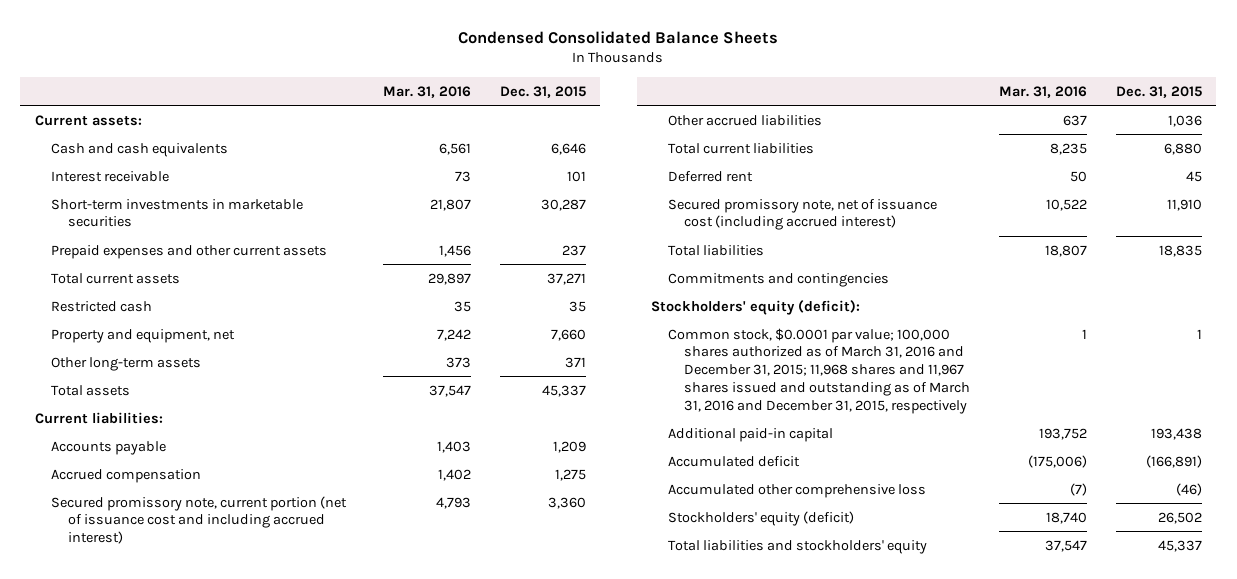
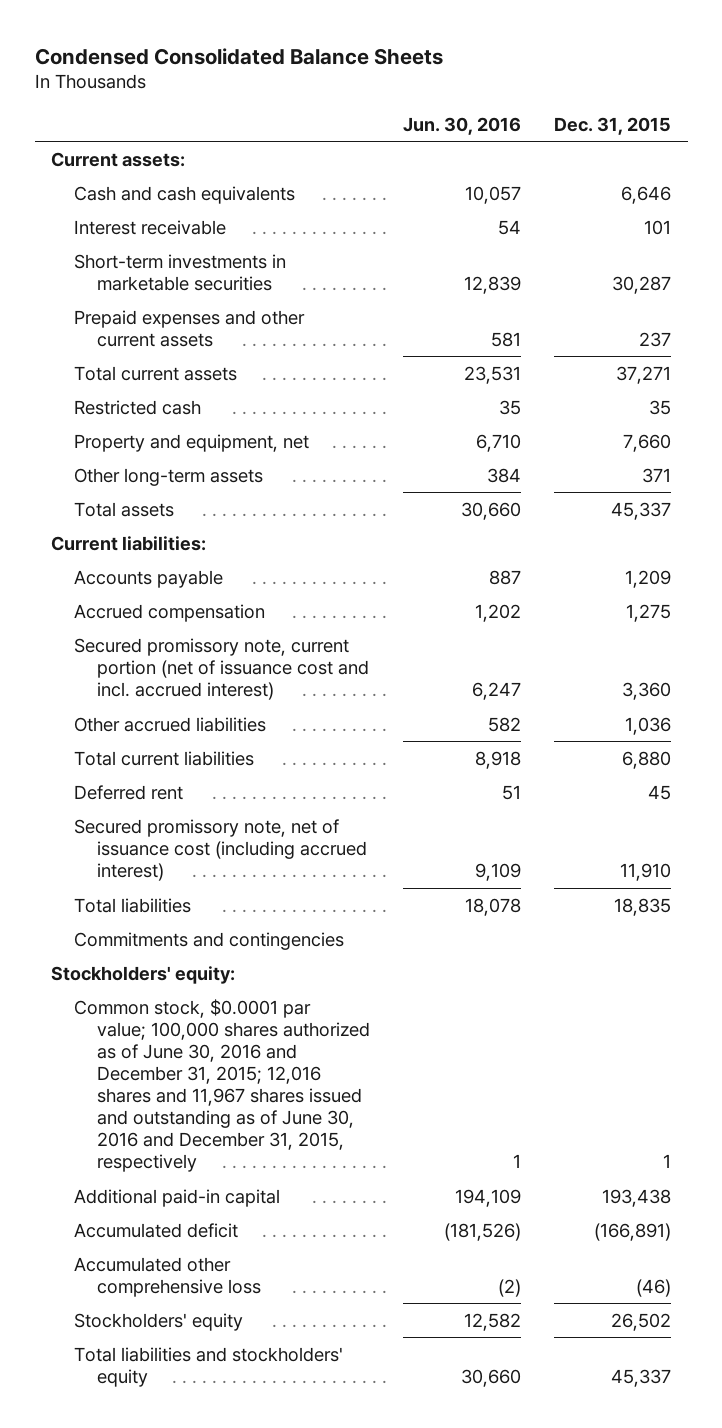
- | Mar. 31, 2016 | Dec. 31, 2015
+ | Jun. 30, 2016 | Dec. 31, 2015
- Secured promissory note, current portion (net of issuance cost and including accrued interest) | 4,793 | 3,360
+ Secured promissory note, current portion (net of issuance cost and incl. accrued interest) | 6,247 | 3,360
- Stockholders' equity (deficit):
- Common stock, $0.0001 par value; 100,000 shares authorized as of March 31, 2016 and December 31, 2015; 11,968 shares and 11,967 shares issued and outstanding as of March 31, 2016 and December 31, 2015, respectively | 1 | 1
+ Stockholders' equity:
+ Common stock, $0.0001 par value; 100,000 shares authorized as of June 30, 2016 and December 31, 2015; 12,016 shares and 11,967 shares issued and outstanding as of June 30, 2016 and December 31, 2015, respectively | 1 | 1
- Stockholders' equity (deficit) | 18,740 | 26,502
+ Stockholders' equity | 12,582 | 26,502

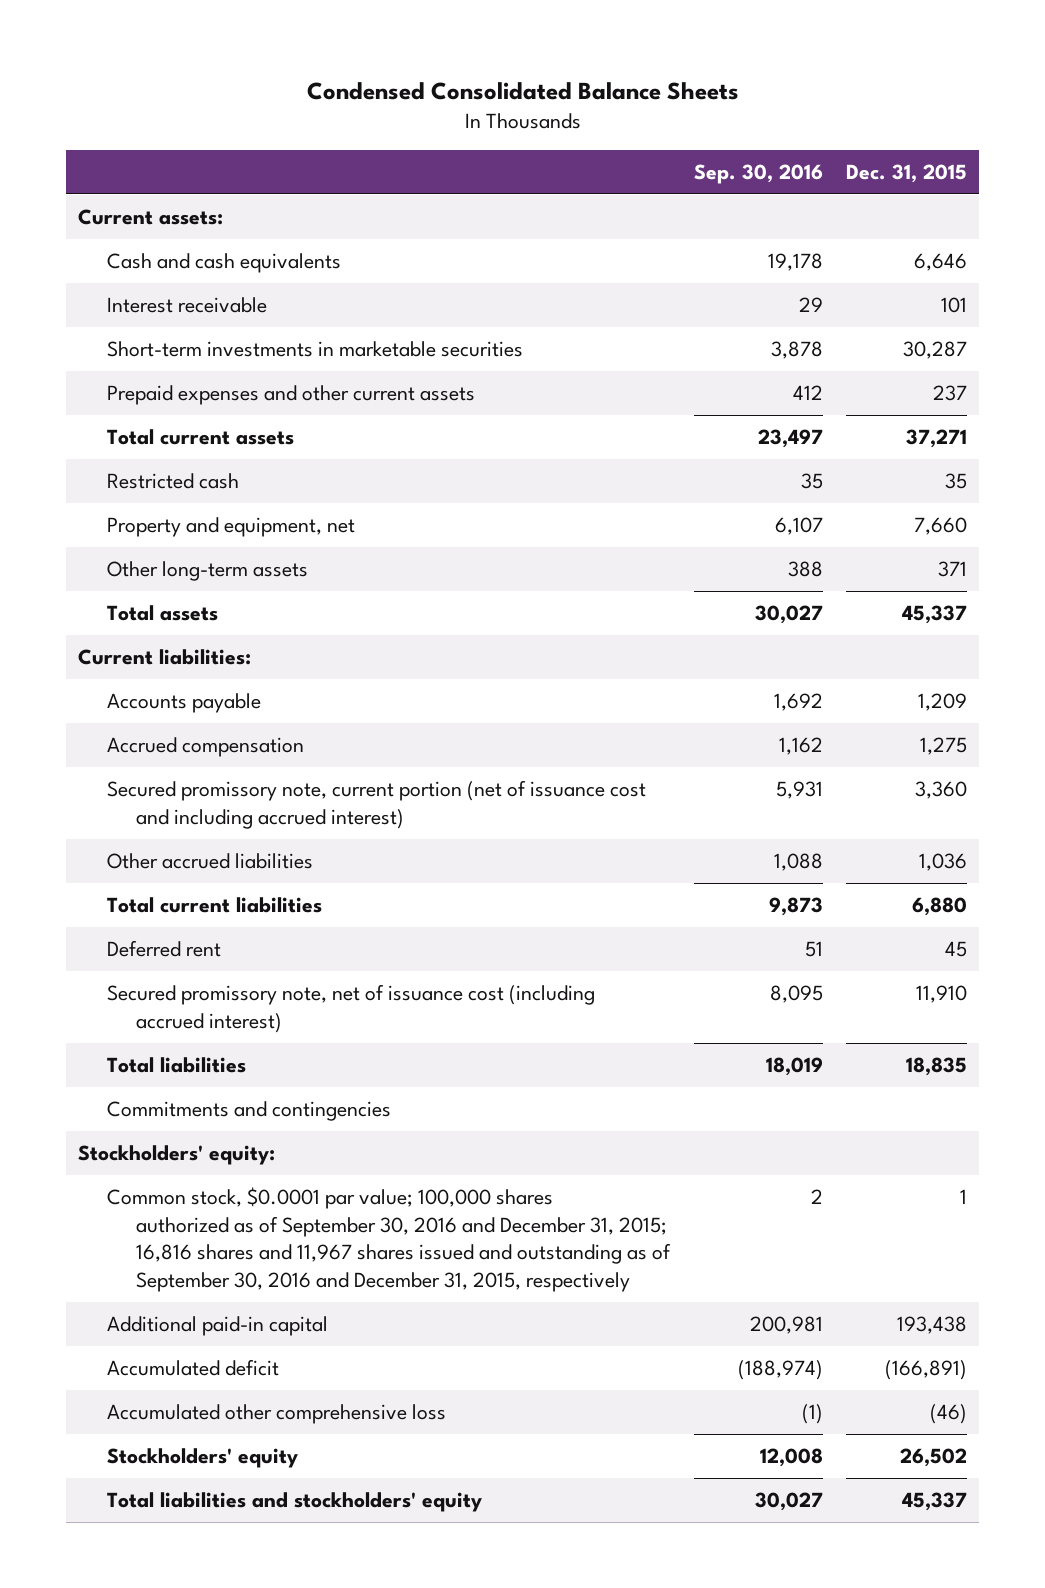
- | Jun. 30, 2016 | Dec. 31, 2015
+ | Sep. 30, 2016 | Dec. 31, 2015
- Secured promissory note, current portion (net of issuance cost and incl. accrued interest) | 6,247 | 3,360
+ Secured promissory note, current portion (net of issuance cost and including accrued interest) | 5,931 | 3,360
- Common stock, $0.0001 par value; 100,000 shares authorized as of June 30, 2016 and December 31, 2015; 12,016 shares and 11,967 shares issued and outstanding as of June 30, 2016 and December 31, 2015, respectively | 1 | 1
+ Common stock, $0.0001 par value; 100,000 shares authorized as of September 30, 2016 and December 31, 2015; 16,816 shares and 11,967 shares issued and outstanding as of September 30, 2016 and December 31, 2015, respectively | 2 | 1

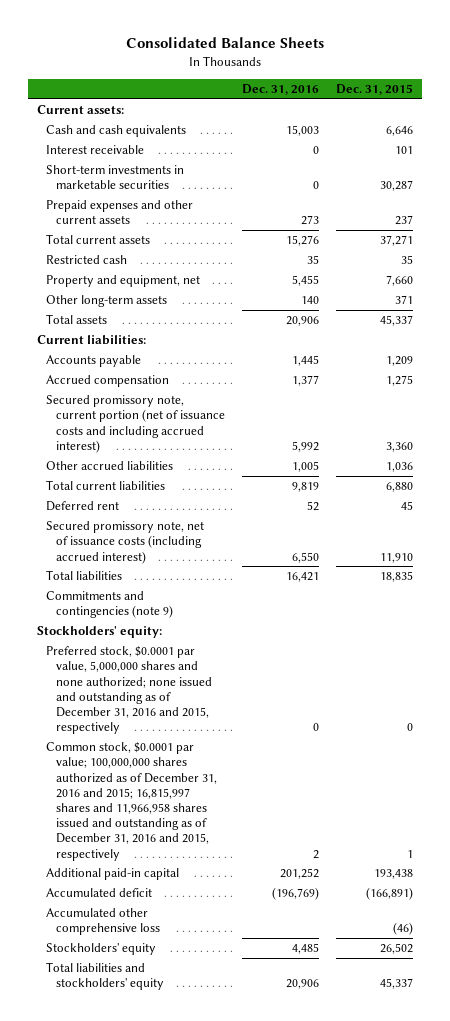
- Condensed Consolidated Balance Sheets
+ Consolidated Balance Sheets
- | Sep. 30, 2016 | Dec. 31, 2015
+ | Dec. 31, 2016 | Dec. 31, 2015
- Secured promissory note, current portion (net of issuance cost and including accrued interest) | 5,931 | 3,360
+ Secured promissory note, current portion (net of issuance costs and including accrued interest) | 5,992 | 3,360
- Secured promissory note, net of issuance cost (including accrued interest) | 8,095 | 11,910
+ Secured promissory note, net of issuance costs (including accrued interest) | 6,550 | 11,910
- Commitments and contingencies
+ Commitments and contingencies (note 9)
- Common stock, $0.0001 par value; 100,000 shares authorized as of September 30, 2016 and December 31, 2015; 16,816 shares and 11,967 shares issued and outstanding as of September 30, 2016 and December 31, 2015, respectively | 2 | 1
+ Preferred stock, $0.0001 par value, 5,000,000 shares and none authorized; none issued and outstanding as of December 31, 2016 and 2015, respectively | 0 | 0
+ Common stock, $0.0001 par value; 100,000,000 shares authorized as of December 31, 2016 and 2015; 16,815,997 shares and 11,966,958 shares issued and outstanding as of December 31, 2016 and 2015, respectively | 2 | 1

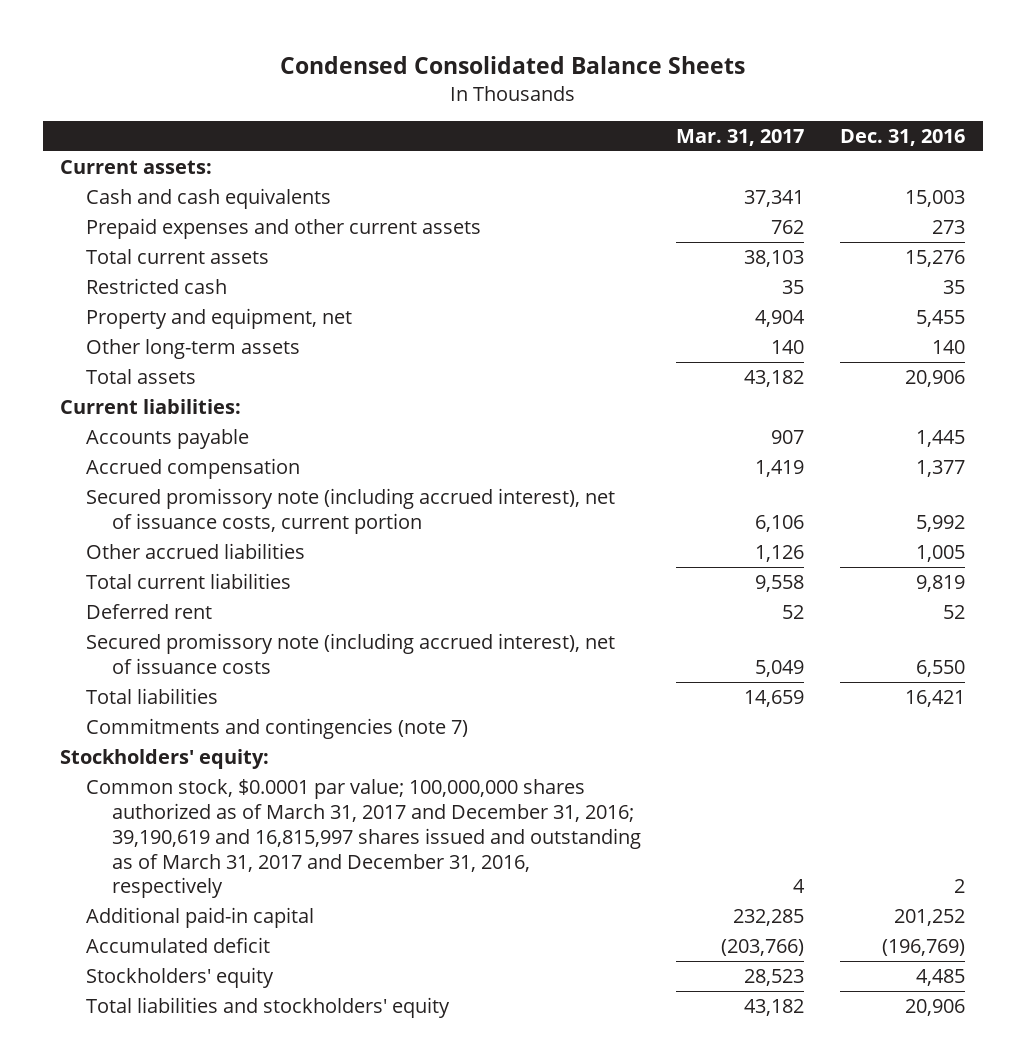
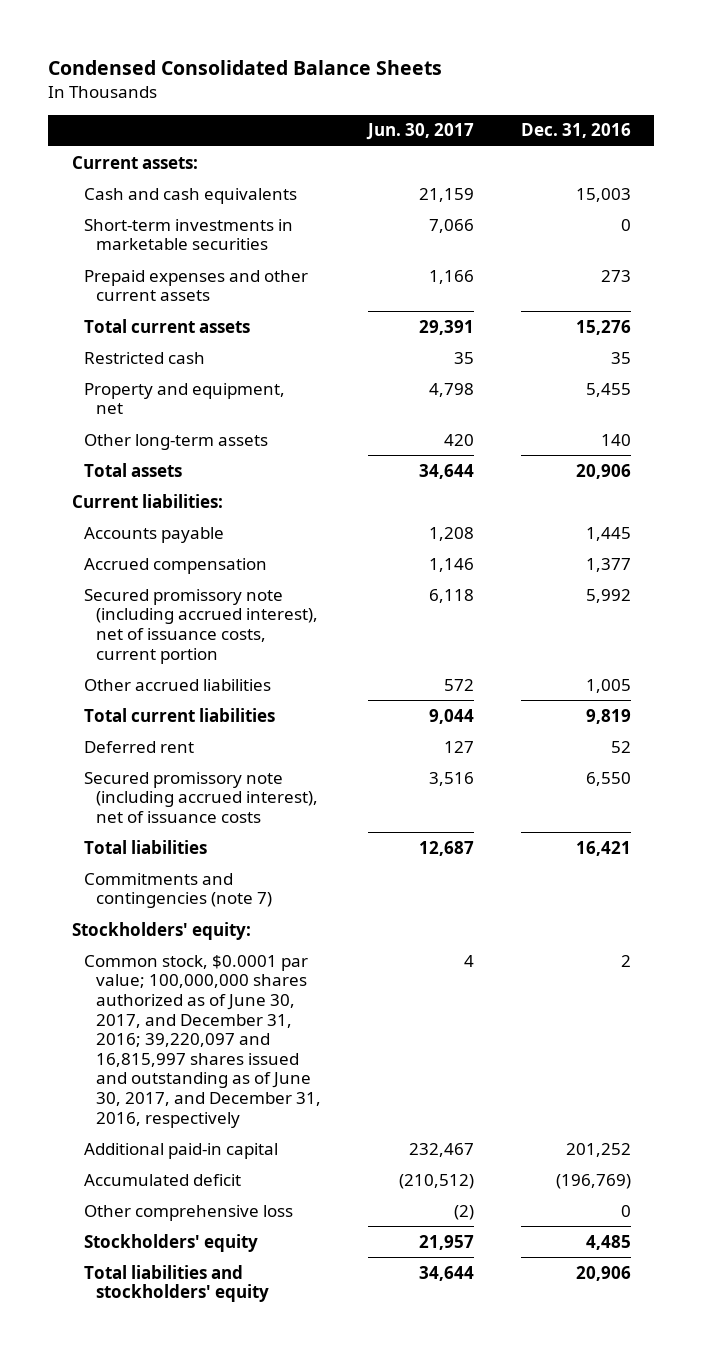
- | Mar. 31, 2017 | Dec. 31, 2016
+ | Jun. 30, 2017 | Dec. 31, 2016
+ Short-term investments in marketable securities | 7,066 | 0
- Common stock, $0.0001 par value; 100,000,000 shares authorized as of March 31, 2017 and December 31, 2016; 39,190,619 and 16,815,997 shares issued and outstanding as of March 31, 2017 and December 31, 2016, respectively | 4 | 2
+ Common stock, $0.0001 par value; 100,000,000 shares authorized as of June 30, 2017, and December 31, 2016; 39,220,097 and 16,815,997 shares issued and outstanding as of June 30, 2017, and December 31, 2016, respectively | 4 | 2
+ Other comprehensive loss | (2) | 0

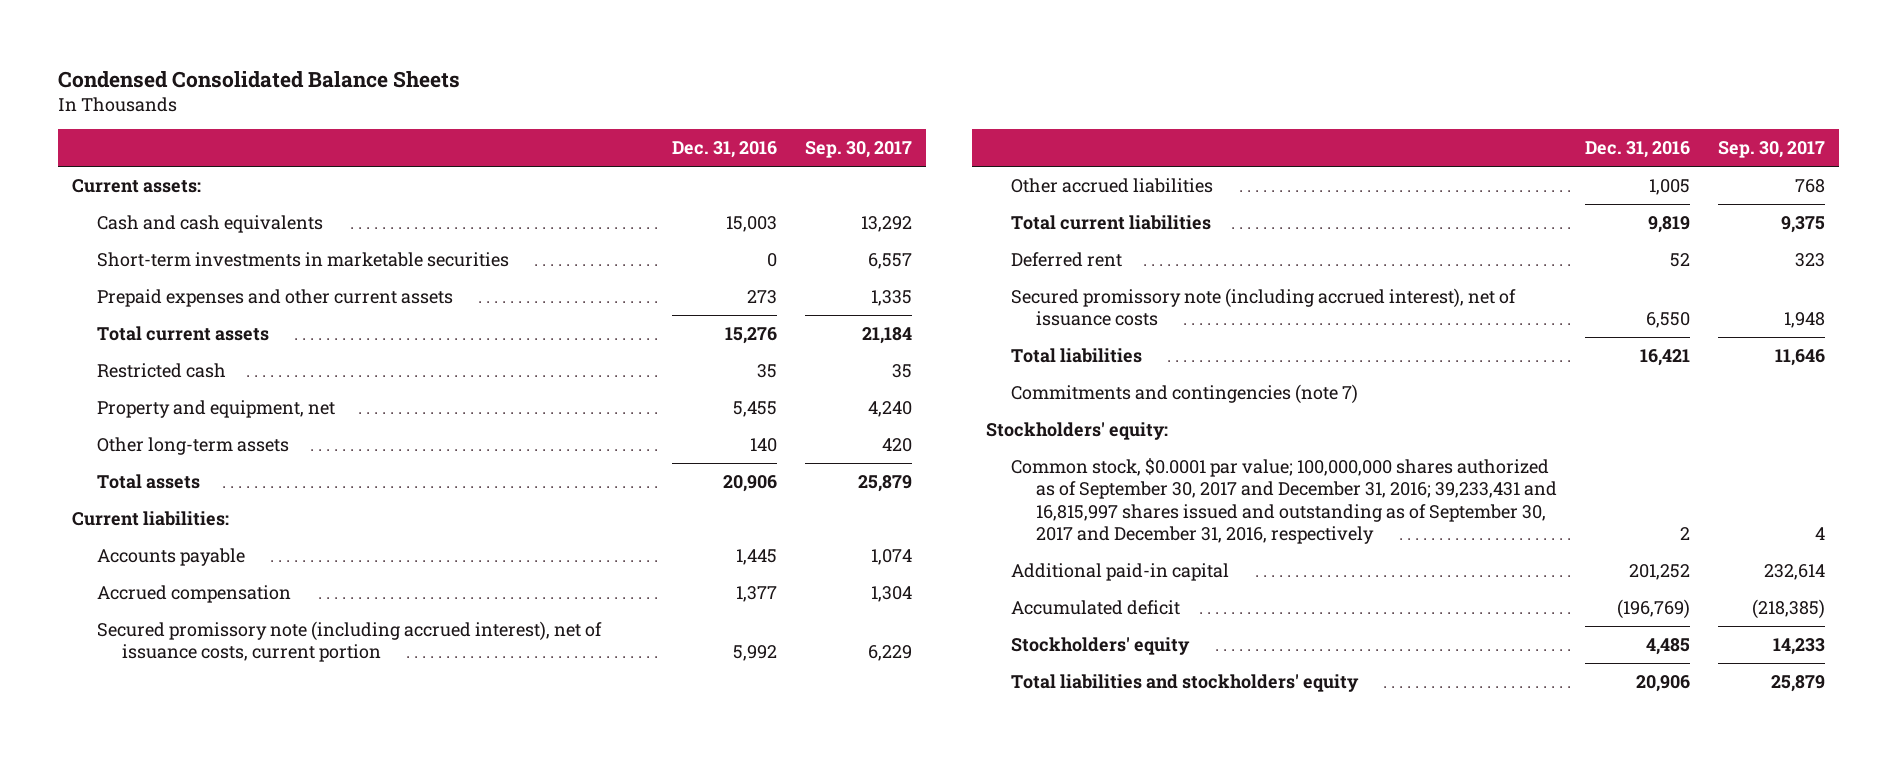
- | Jun. 30, 2017 | Dec. 31, 2016
+ | Dec. 31, 2016 | Sep. 30, 2017
- Common stock, $0.0001 par value; 100,000,000 shares authorized as of June 30, 2017, and December 31, 2016; 39,220,097 and 16,815,997 shares issued and outstanding as of June 30, 2017, and December 31, 2016, respectively | 4 | 2
+ Common stock, $0.0001 par value; 100,000,000 shares authorized as of September 30, 2017 and December 31, 2016; 39,233,431 and 16,815,997 shares issued and outstanding as of September 30, 2017 and December 31, 2016, respectively | 2 | 4
- Other comprehensive loss | (2) | 0

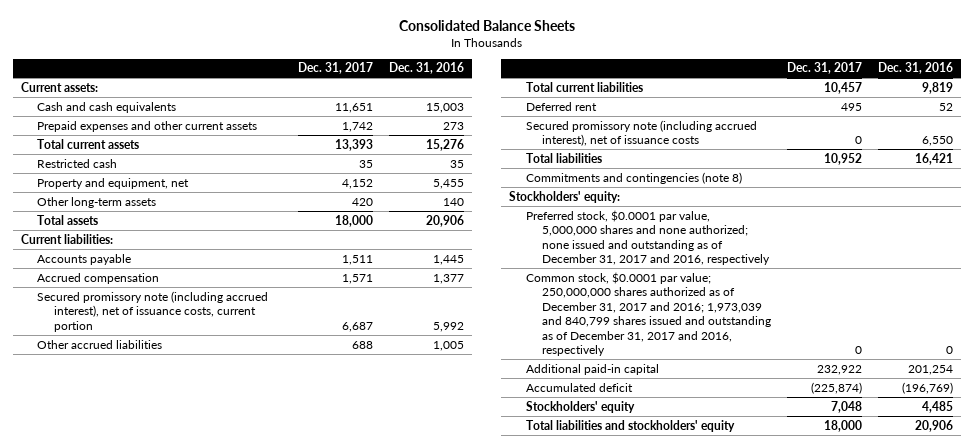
- Condensed Consolidated Balance Sheets
+ Consolidated Balance Sheets
- | Dec. 31, 2016 | Sep. 30, 2017
+ | Dec. 31, 2017 | Dec. 31, 2016
- Short-term investments in marketable securities | 0 | 6,557
- Commitments and contingencies (note 7)
+ Commitments and contingencies (note 8)
- Common stock, $0.0001 par value; 100,000,000 shares authorized as of September 30, 2017 and December 31, 2016; 39,233,431 and 16,815,997 shares issued and outstanding as of September 30, 2017 and December 31, 2016, respectively | 2 | 4
- Additional paid-in capital | 201,252 | 232,614
+ Preferred stock, $0.0001 par value, 5,000,000 shares and none authorized; none issued and outstanding as of December 31, 2017 and 2016, respectively
+ Common stock, $0.0001 par value; 250,000,000 shares authorized as of December 31, 2017 and 2016; 1,973,039 and 840,799 shares issued and outstanding as of December 31, 2017 and 2016, respectively | 0 | 0
+ Additional paid-in capital | 232,922 | 201,254

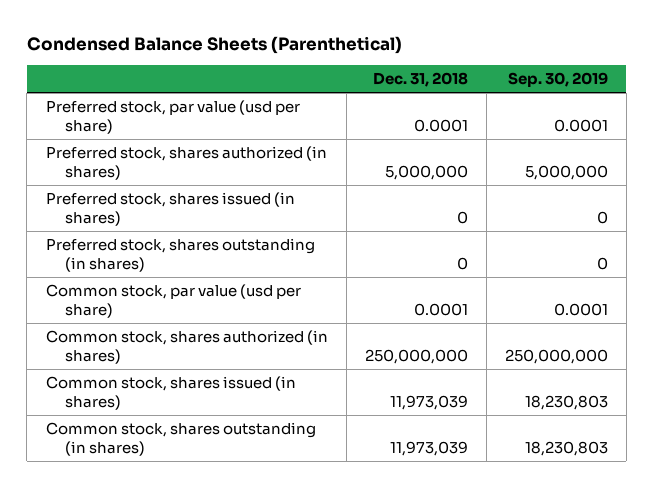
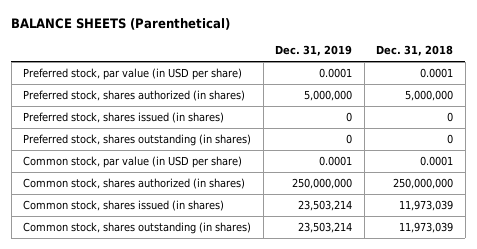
- Condensed Balance Sheets (Parenthetical)
+ BALANCE SHEETS (Parenthetical)
- | Dec. 31, 2018 | Sep. 30, 2019
+ | Dec. 31, 2019 | Dec. 31, 2018
- Preferred stock, par value (usd per share) | 0.0001 | 0.0001
+ Preferred stock, par value (in USD per share) | 0.0001 | 0.0001
- Common stock, par value (usd per share) | 0.0001 | 0.0001
+ Common stock, par value (in USD per share) | 0.0001 | 0.0001

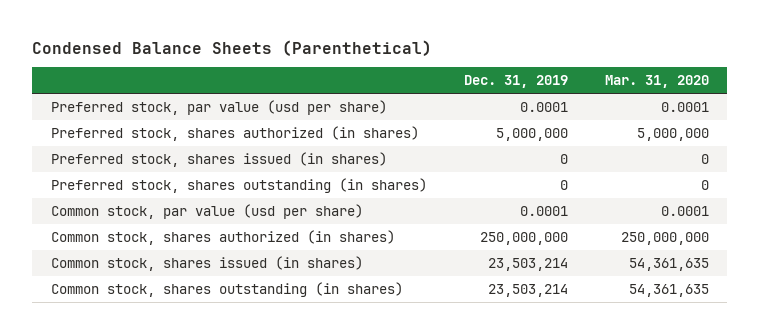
- BALANCE SHEETS (Parenthetical)
+ Condensed Balance Sheets (Parenthetical)
- | Dec. 31, 2019 | Dec. 31, 2018
+ | Dec. 31, 2019 | Mar. 31, 2020
- Preferred stock, par value (in USD per share) | 0.0001 | 0.0001
+ Preferred stock, par value (usd per share) | 0.0001 | 0.0001
- Common stock, par value (in USD per share) | 0.0001 | 0.0001
+ Common stock, par value (usd per share) | 0.0001 | 0.0001

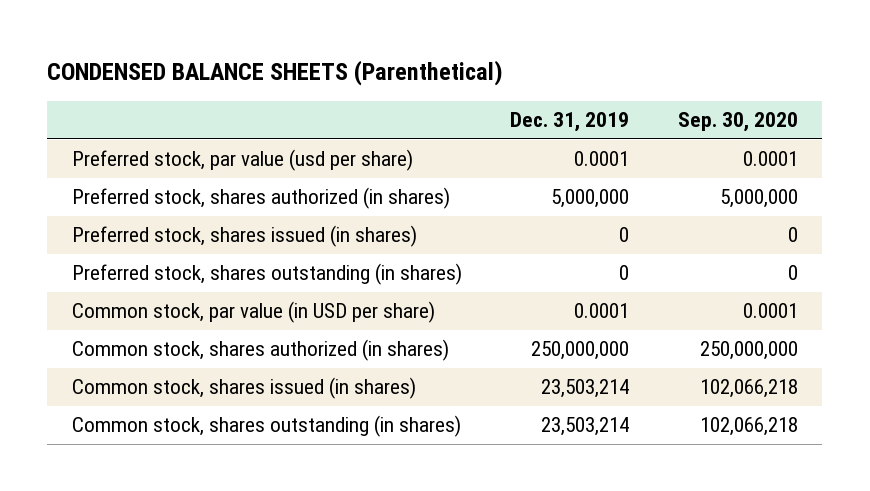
- Condensed Balance Sheets (Parenthetical)
+ CONDENSED BALANCE SHEETS (Parenthetical)
- | Dec. 31, 2019 | Mar. 31, 2020
+ | Dec. 31, 2019 | Sep. 30, 2020
- Common stock, par value (usd per share) | 0.0001 | 0.0001
+ Common stock, par value (in USD per share) | 0.0001 | 0.0001

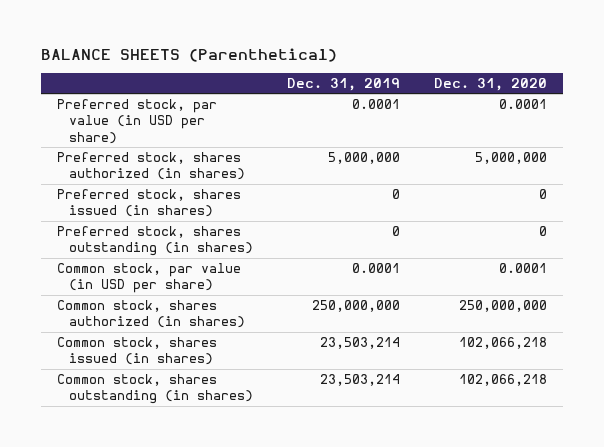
- CONDENSED BALANCE SHEETS (Parenthetical)
+ BALANCE SHEETS (Parenthetical)
- | Dec. 31, 2019 | Sep. 30, 2020
+ | Dec. 31, 2019 | Dec. 31, 2020
- Preferred stock, par value (usd per share) | 0.0001 | 0.0001
+ Preferred stock, par value (in USD per share) | 0.0001 | 0.0001

